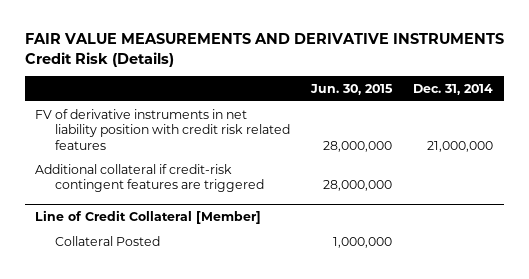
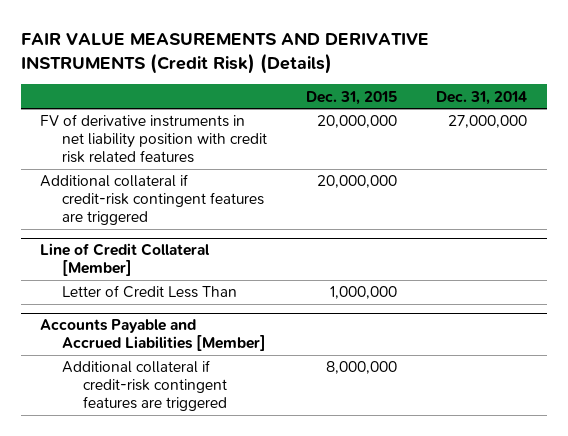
- FAIR VALUE MEASUREMENTS AND DERIVATIVE INSTRUMENTS Credit Risk (Details)
+ FAIR VALUE MEASUREMENTS AND DERIVATIVE INSTRUMENTS (Credit Risk) (Details)
- | Jun. 30, 2015 | Dec. 31, 2014
+ | Dec. 31, 2015 | Dec. 31, 2014
- FV of derivative instruments in net liability position with credit risk related features | 28,000,000 | 21,000,000
+ FV of derivative instruments in net liability position with credit risk related features | 20,000,000 | 27,000,000
@ Line of Credit Collateral [Member]
- Collateral Posted | 1,000,000 |
+ Letter of Credit Less Than | 1,000,000 |
+ Accounts Payable and Accrued Liabilities [Member]
+ Additional collateral if credit-risk contingent features are triggered | 8,000,000 |

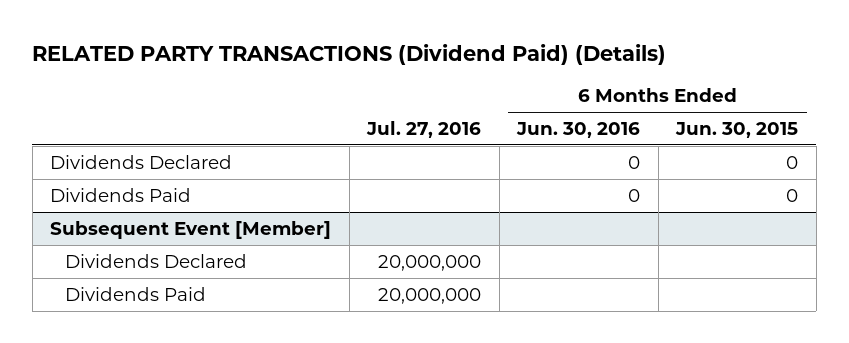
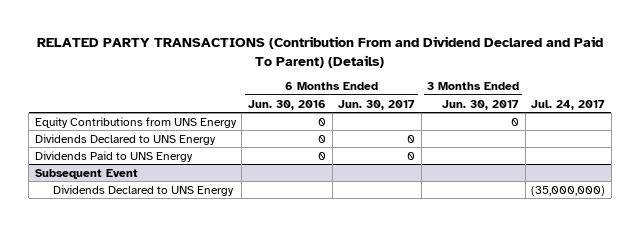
- RELATED PARTY TRANSACTIONS (Dividend Paid) (Details)
+ RELATED PARTY TRANSACTIONS (Contribution From and Dividend Declared and Paid To Parent) (Details)
- | Jul. 27, 2016 | 6 Months Ended Jun. 30, 2016 | 6 Months Ended Jun. 30, 2015
+ | 6 Months Ended Jun. 30, 2016 | 6 Months Ended Jun. 30, 2017 | 3 Months Ended Jun. 30, 2017 | Jul. 24, 2017
- Dividends Declared | | 0 | 0
- Dividends Paid | | 0 | 0
- Subsequent Event [Member]
- Dividends Declared | 20,000,000 | |
- Dividends Paid | 20,000,000 | |
+ Equity Contributions from UNS Energy | 0 | | 0 |
+ Dividends Declared to UNS Energy | 0 | 0 | |
+ Dividends Paid to UNS Energy | 0 | 0 | |
+ Subsequent Event
+ Dividends Declared to UNS Energy | | | | (35,000,000)

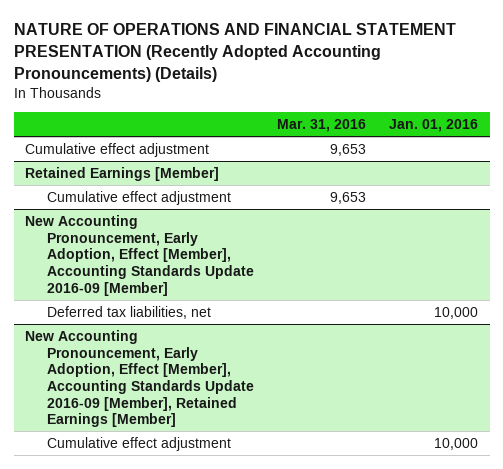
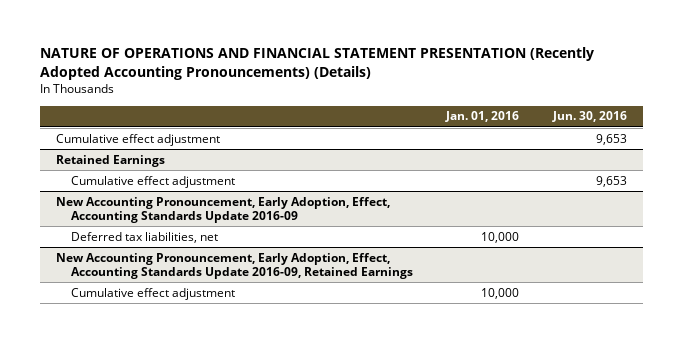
- | Mar. 31, 2016 | Jan. 01, 2016
+ | Jan. 01, 2016 | Jun. 30, 2016
- Retained Earnings [Member]
+ Retained Earnings
- New Accounting Pronouncement, Early Adoption, Effect [Member], Accounting Standards Update 2016-09 [Member]
+ New Accounting Pronouncement, Early Adoption, Effect, Accounting Standards Update 2016-09
- New Accounting Pronouncement, Early Adoption, Effect [Member], Accounting Standards Update 2016-09 [Member], Retained Earnings [Member]
+ New Accounting Pronouncement, Early Adoption, Effect, Accounting Standards Update 2016-09, Retained Earnings

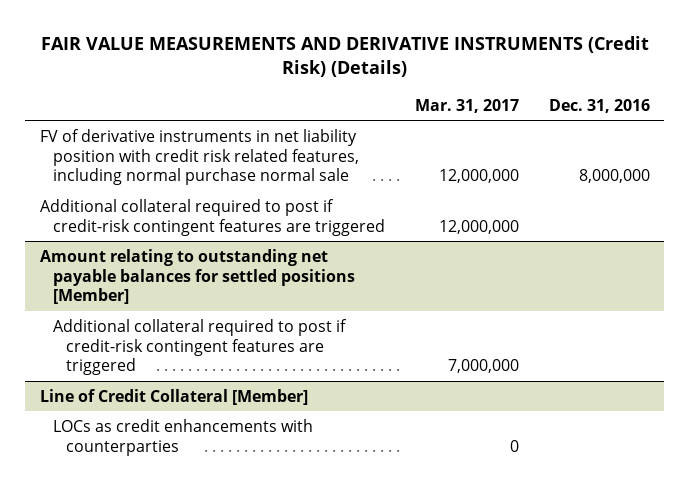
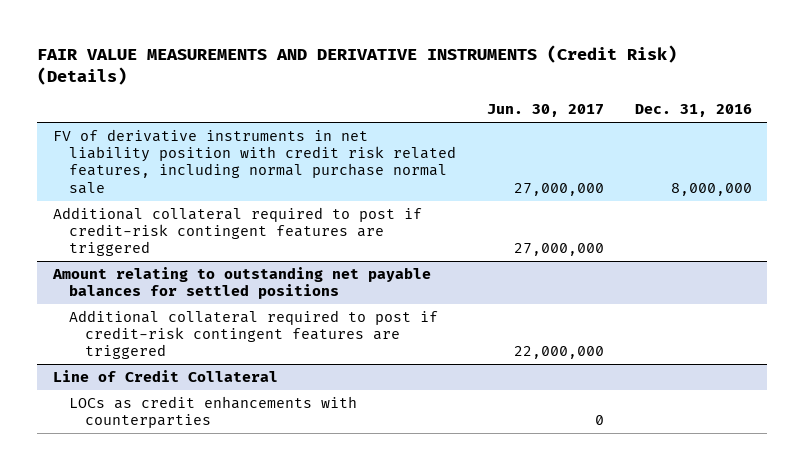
- | Mar. 31, 2017 | Dec. 31, 2016
+ | Jun. 30, 2017 | Dec. 31, 2016
- Amount relating to outstanding net payable balances for settled positions [Member]
+ Amount relating to outstanding net payable balances for settled positions
- Line of Credit Collateral [Member]
+ Line of Credit Collateral

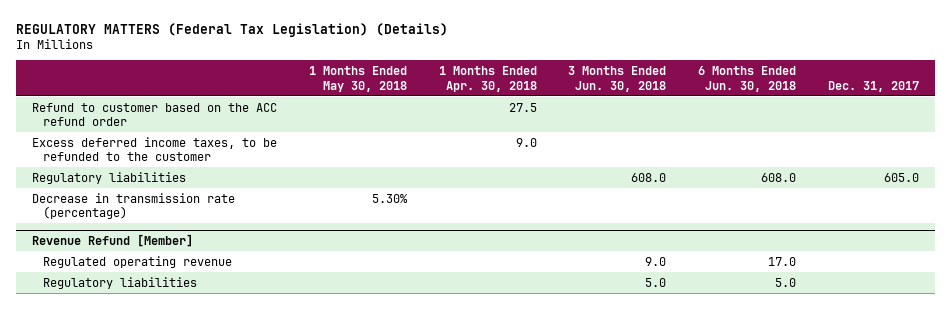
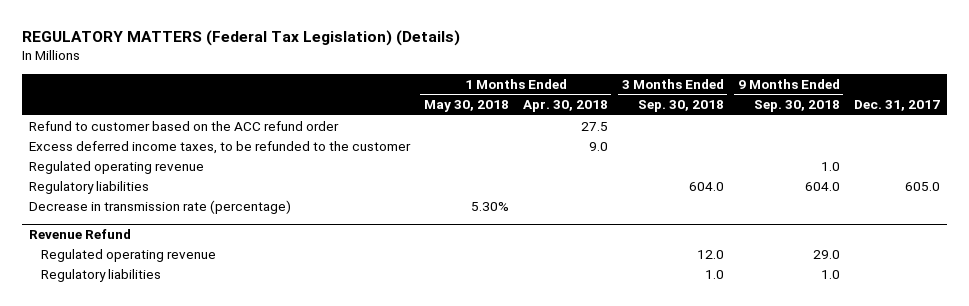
- | 1 Months Ended May 30, 2018 | 1 Months Ended Apr. 30, 2018 | 3 Months Ended Jun. 30, 2018 | 6 Months Ended Jun. 30, 2018 | Dec. 31, 2017
+ | 1 Months Ended May 30, 2018 | 1 Months Ended Apr. 30, 2018 | 3 Months Ended Sep. 30, 2018 | 9 Months Ended Sep. 30, 2018 | Dec. 31, 2017
+ Regulated operating revenue | | | | 1.0 |
- Revenue Refund [Member]
+ Revenue Refund

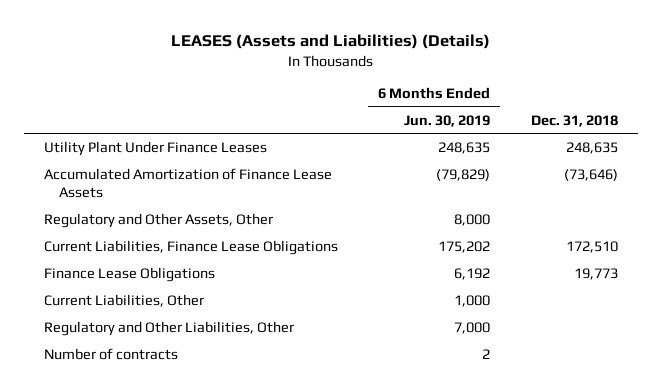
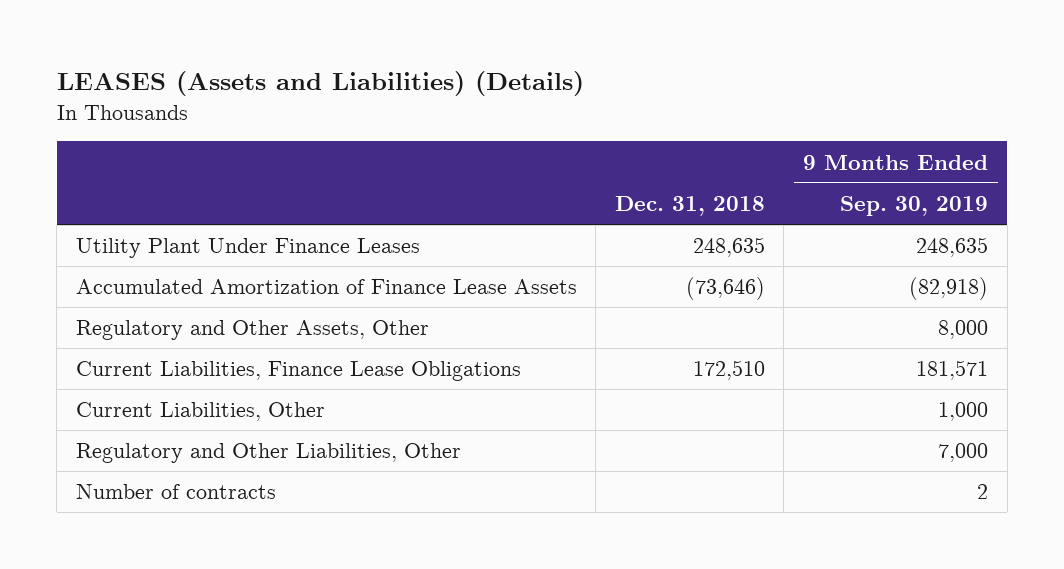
- | 6 Months Ended Jun. 30, 2019 | Dec. 31, 2018
+ | Dec. 31, 2018 | 9 Months Ended Sep. 30, 2019
- Finance Lease Obligations | 6,192 | 19,773

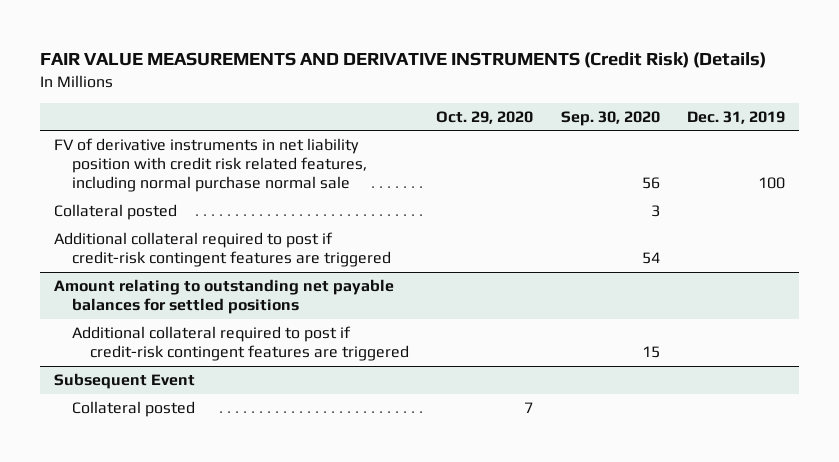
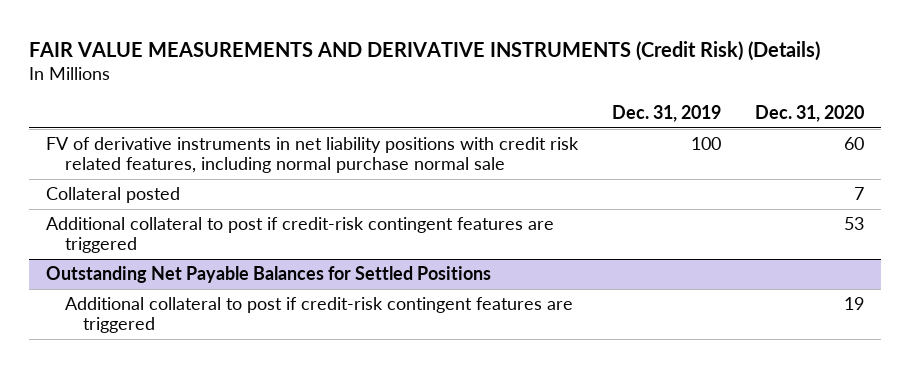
- | Oct. 29, 2020 | Sep. 30, 2020 | Dec. 31, 2019
+ | Dec. 31, 2019 | Dec. 31, 2020
- FV of derivative instruments in net liability position with credit risk related features, including normal purchase normal sale | | 56 | 100
+ FV of derivative instruments in net liability positions with credit risk related features, including normal purchase normal sale | 100 | 60
- Additional collateral required to post if credit-risk contingent features are triggered | | 54 |
- Amount relating to outstanding net payable balances for settled positions
- Additional collateral required to post if credit-risk contingent features are triggered | | 15 |
- Subsequent Event
- Collateral posted | 7 | |
+ Additional collateral to post if credit-risk contingent features are triggered | | 53
+ Outstanding Net Payable Balances for Settled Positions
+ Additional collateral to post if credit-risk contingent features are triggered | | 19

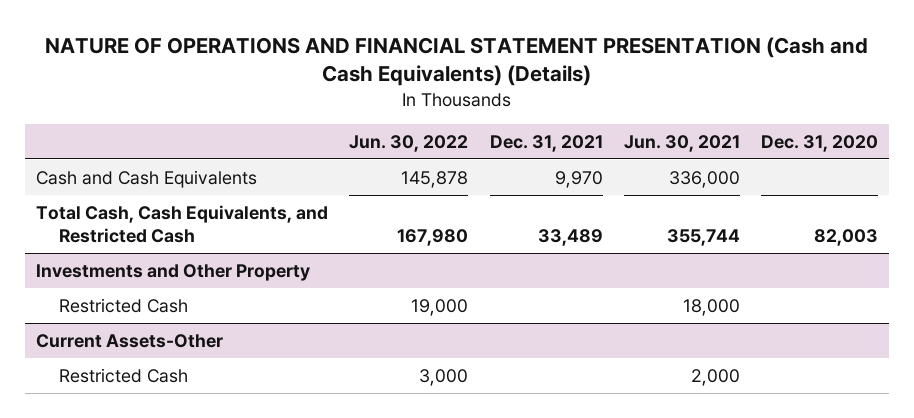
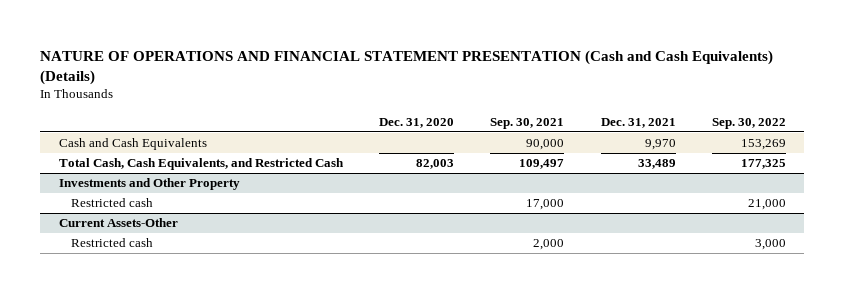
- | Jun. 30, 2022 | Dec. 31, 2021 | Jun. 30, 2021 | Dec. 31, 2020
+ | Dec. 31, 2020 | Sep. 30, 2021 | Dec. 31, 2021 | Sep. 30, 2022
@ Investments and Other Property
- Restricted Cash | 19,000 | | 18,000 |
+ Restricted cash | | 17,000 | | 21,000
@ Current Assets-Other
- Restricted Cash | 3,000 | | 2,000 |
+ Restricted cash | | 2,000 | | 3,000

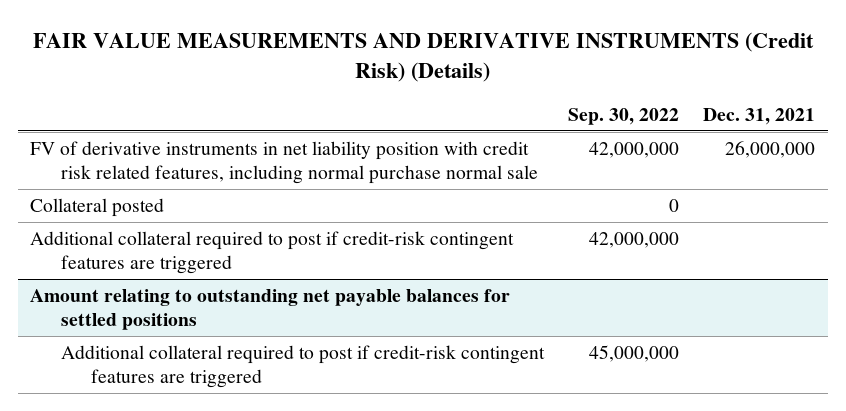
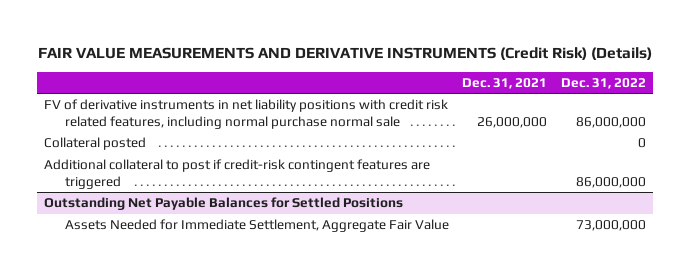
- | Sep. 30, 2022 | Dec. 31, 2021
+ | Dec. 31, 2021 | Dec. 31, 2022
- FV of derivative instruments in net liability position with credit risk related features, including normal purchase normal sale | 42,000,000 | 26,000,000
+ FV of derivative instruments in net liability positions with credit risk related features, including normal purchase normal sale | 26,000,000 | 86,000,000
- Additional collateral required to post if credit-risk contingent features are triggered | 42,000,000 |
- Amount relating to outstanding net payable balances for settled positions
- Additional collateral required to post if credit-risk contingent features are triggered | 45,000,000 |
+ Additional collateral to post if credit-risk contingent features are triggered | | 86,000,000
+ Outstanding Net Payable Balances for Settled Positions
+ Assets Needed for Immediate Settlement, Aggregate Fair Value | | 73,000,000

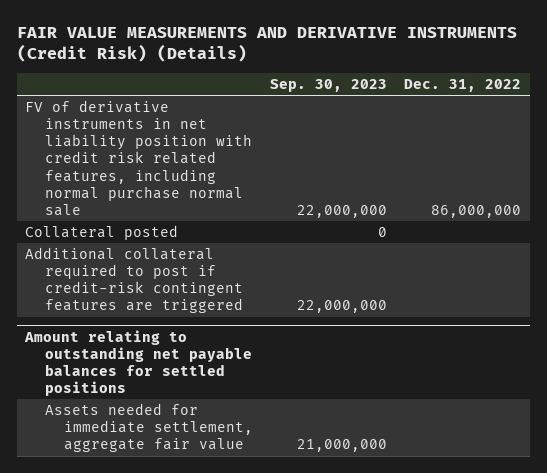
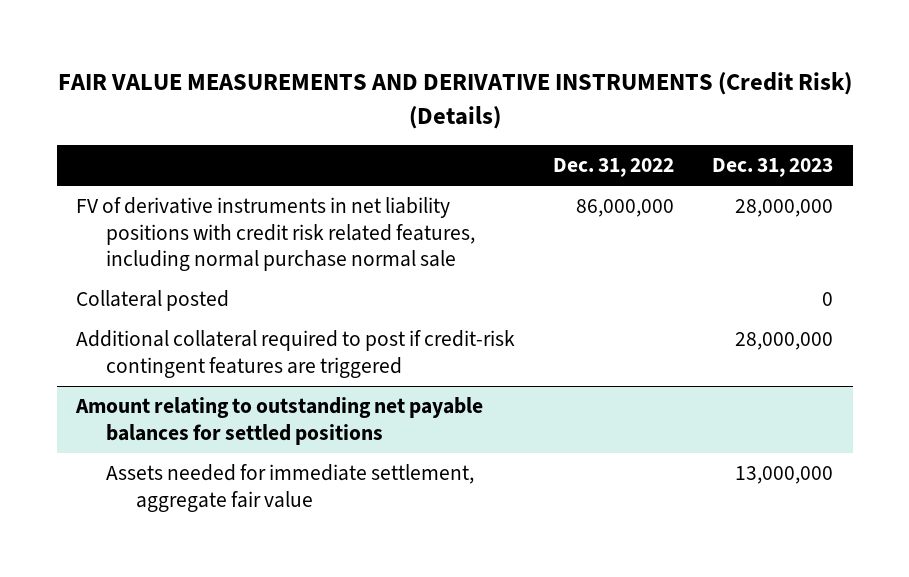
- | Sep. 30, 2023 | Dec. 31, 2022
+ | Dec. 31, 2022 | Dec. 31, 2023
- FV of derivative instruments in net liability position with credit risk related features, including normal purchase normal sale | 22,000,000 | 86,000,000
+ FV of derivative instruments in net liability positions with credit risk related features, including normal purchase normal sale | 86,000,000 | 28,000,000

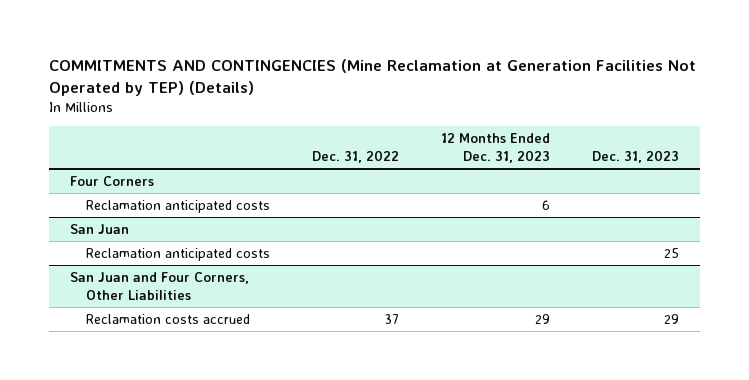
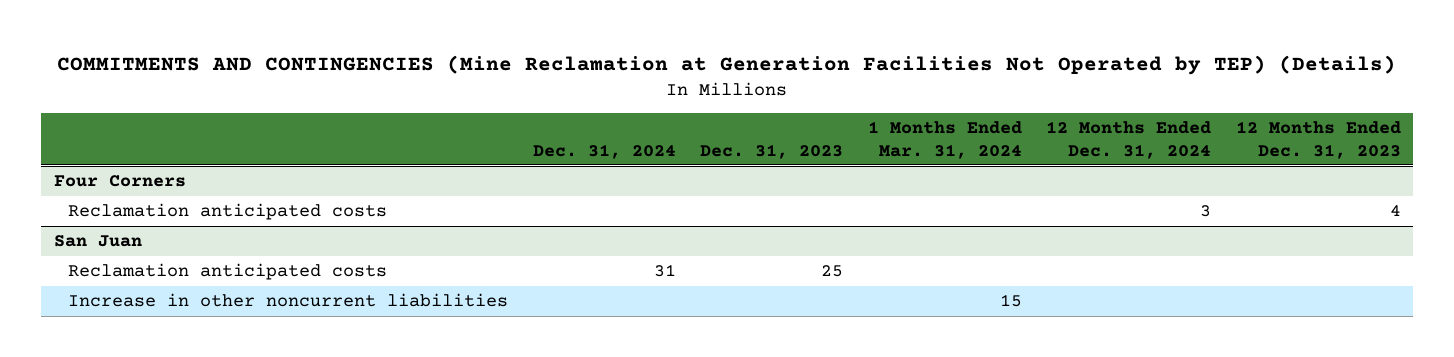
- | Dec. 31, 2022 | 12 Months Ended Dec. 31, 2023 | Dec. 31, 2023
+ | Dec. 31, 2024 | Dec. 31, 2023 | 1 Months Ended Mar. 31, 2024 | 12 Months Ended Dec. 31, 2024 | 12 Months Ended Dec. 31, 2023
@ Four Corners
- Reclamation anticipated costs | | 6 |
+ Reclamation anticipated costs | | | | 3 | 4
- San Juan and Four Corners, Other Liabilities
- Reclamation costs accrued | 37 | 29 | 29
@ San Juan
+ Increase in other noncurrent liabilities | | | 15 | |

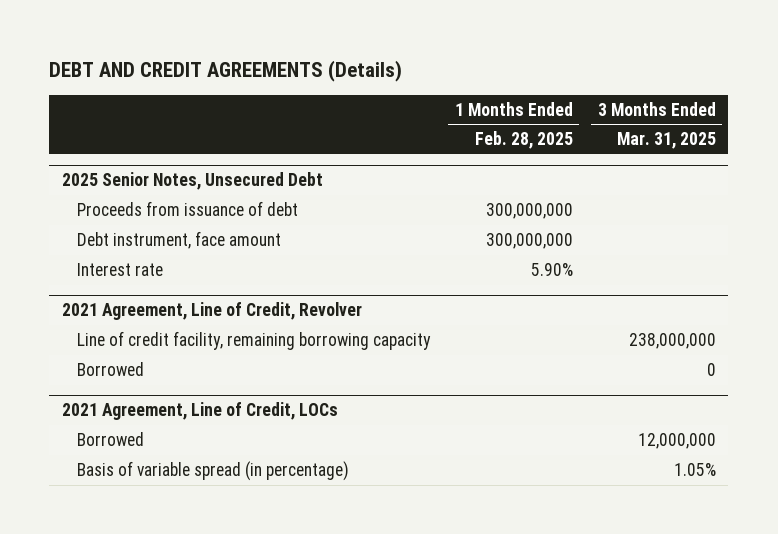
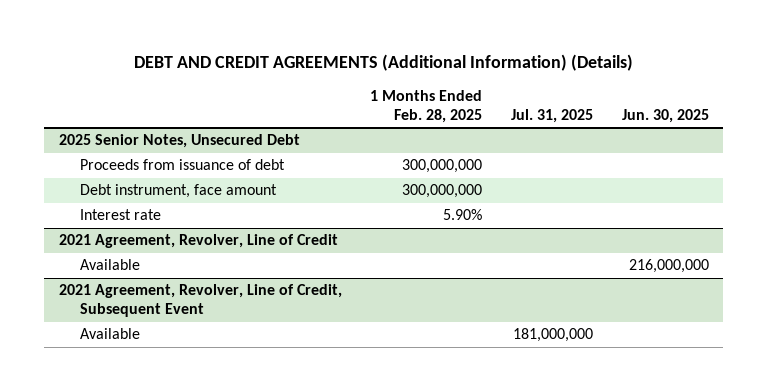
- DEBT AND CREDIT AGREEMENTS (Details)
+ DEBT AND CREDIT AGREEMENTS (Additional Information) (Details)
- | 1 Months Ended Feb. 28, 2025 | 3 Months Ended Mar. 31, 2025
+ | 1 Months Ended Feb. 28, 2025 | Jul. 31, 2025 | Jun. 30, 2025
- 2021 Agreement, Line of Credit, Revolver
- Line of credit facility, remaining borrowing capacity | | 238,000,000
- Borrowed | | 0
- 2021 Agreement, Line of Credit, LOCs
- Borrowed | | 12,000,000
- Basis of variable spread (in percentage) | | 1.05%
+ 2021 Agreement, Revolver, Line of Credit
+ Available | | | 216,000,000
+ 2021 Agreement, Revolver, Line of Credit, Subsequent Event
+ Available | | 181,000,000 |

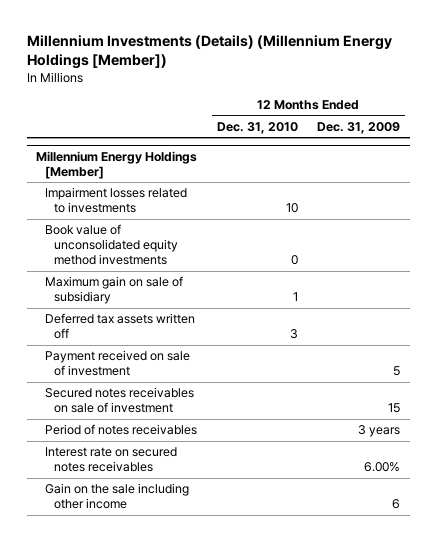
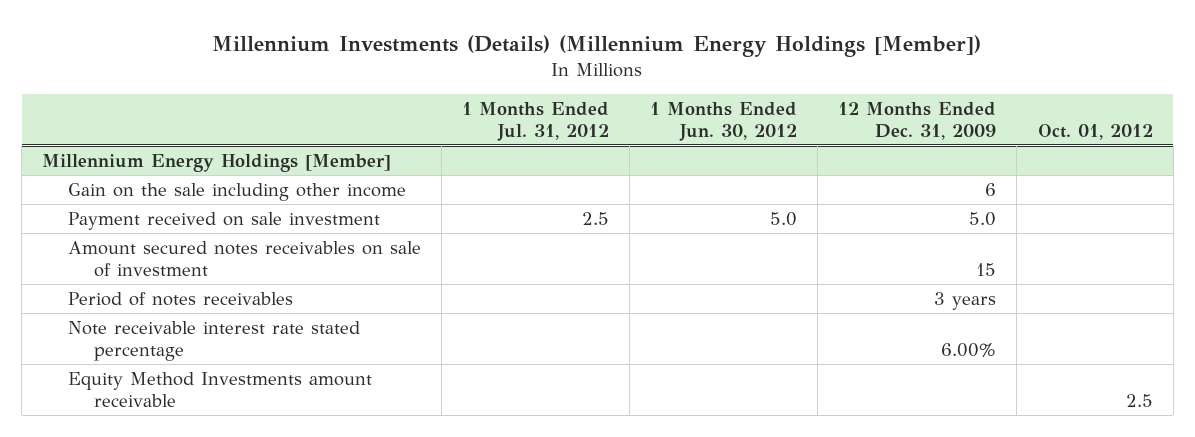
- | 12 Months Ended Dec. 31, 2010 | 12 Months Ended Dec. 31, 2009
+ | 1 Months Ended Jul. 31, 2012 | 1 Months Ended Jun. 30, 2012 | 12 Months Ended Dec. 31, 2009 | Oct. 01, 2012
@ Millennium Energy Holdings [Member]
- Impairment losses related to investments | 10 |
- Book value of unconsolidated equity method investments | 0 |
- Maximum gain on sale of subsidiary | 1 |
- Deferred tax assets written off | 3 |
- Payment received on sale of investment | | 5
- Secured notes receivables on sale of investment | | 15
- Interest rate on secured notes receivables | | 6.00%
+ Payment received on sale investment | 2.5 | 5.0 | 5.0 |
+ Amount secured notes receivables on sale of investment | | | 15 |
moved down: Period of notes receivables | | | 3 years |
+ Note receivable interest rate stated percentage | | | 6.00% |
+ Equity Method Investments amount receivable | | | | 2.5

